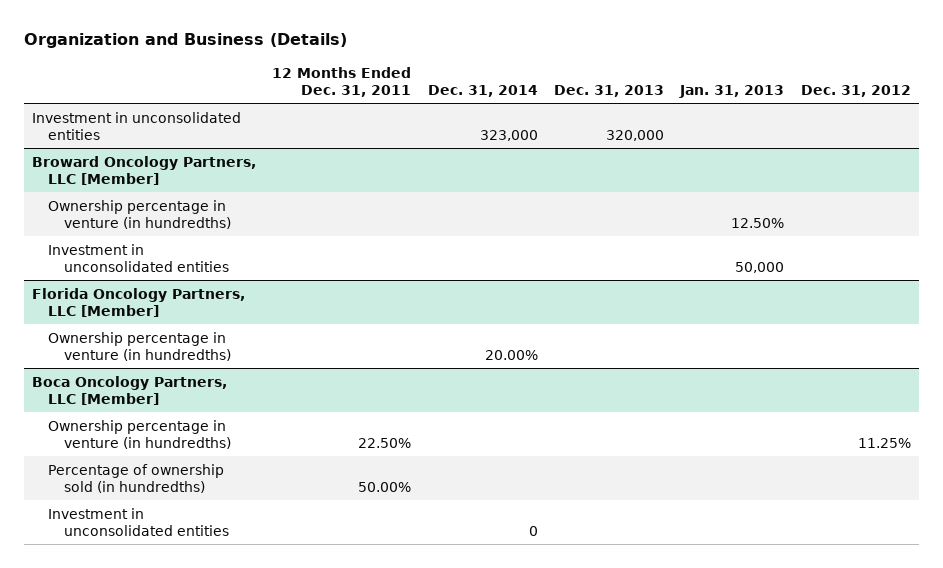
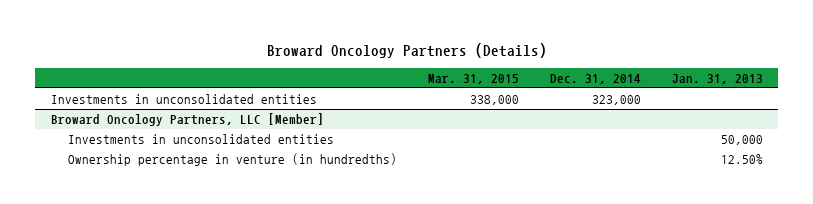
- Organization and Business (Details)
+ Broward Oncology Partners (Details)
- | 12 Months Ended Dec. 31, 2011 | Dec. 31, 2014 | Dec. 31, 2013 | Jan. 31, 2013 | Dec. 31, 2012
+ | Mar. 31, 2015 | Dec. 31, 2014 | Jan. 31, 2013
- Investment in unconsolidated entities | | 323,000 | 320,000 | |
+ Investments in unconsolidated entities | 338,000 | 323,000 |
@ Broward Oncology Partners, LLC [Member]
+ Investments in unconsolidated entities | | | 50,000
- Investment in unconsolidated entities | | | | 50,000 |
- Florida Oncology Partners, LLC [Member]
- Ownership percentage in venture (in hundredths) | | 20.00% | | |
- Boca Oncology Partners, LLC [Member]
- Ownership percentage in venture (in hundredths) | 22.50% | | | | 11.25%
- Percentage of ownership sold (in hundredths) | 50.00% | | | |
- Investment in unconsolidated entities | | 0 | | |

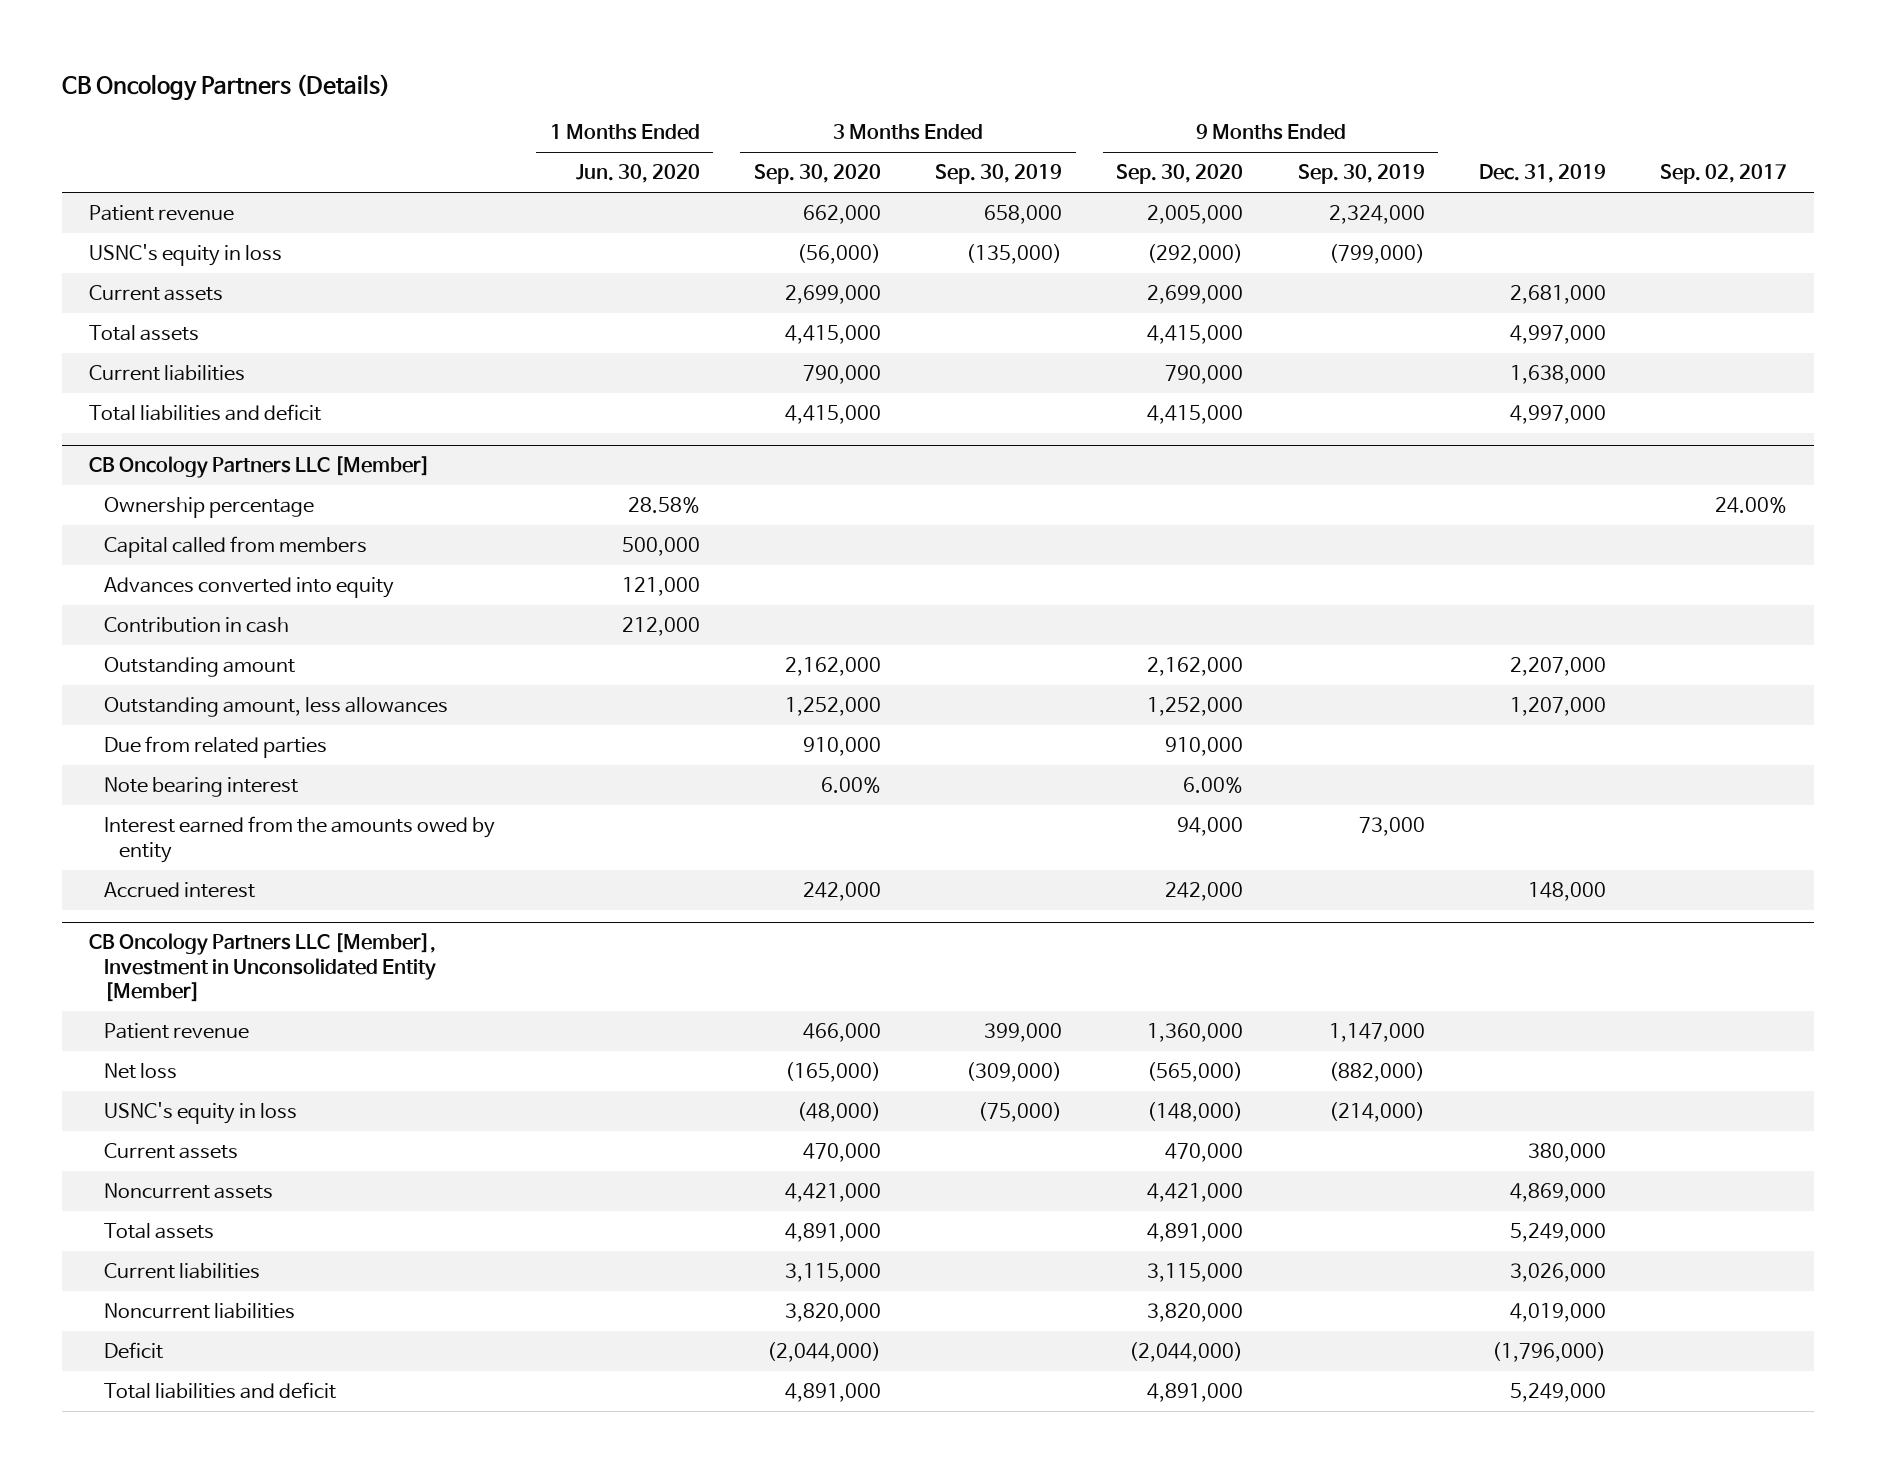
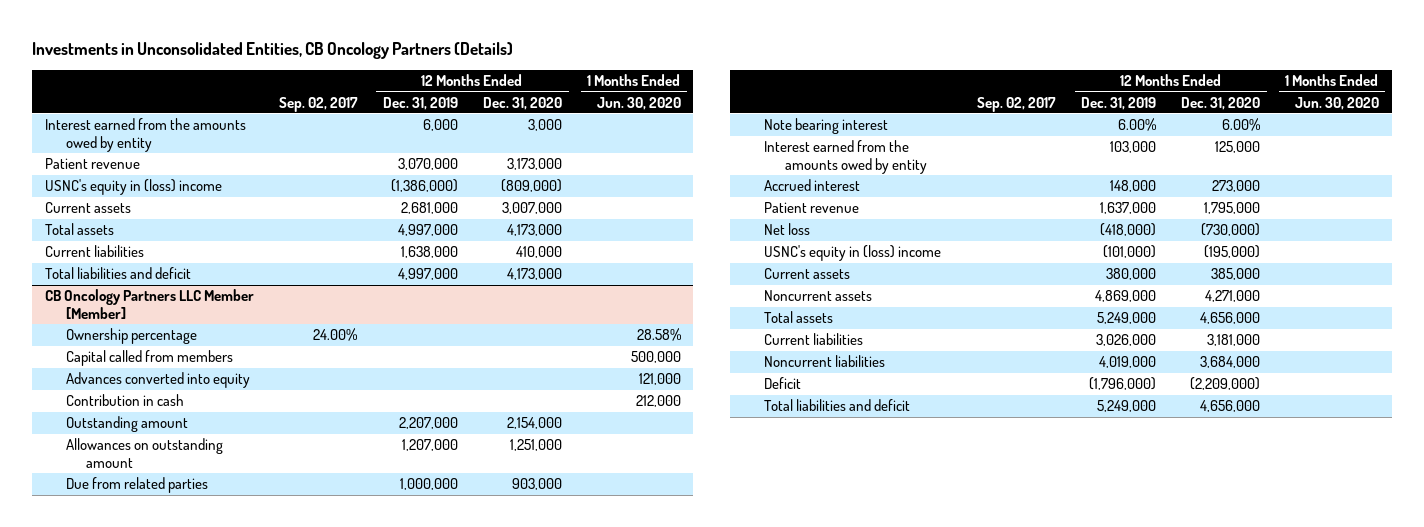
- CB Oncology Partners (Details)
+ Investments in Unconsolidated Entities, CB Oncology Partners (Details)
- | 1 Months Ended Jun. 30, 2020 | 3 Months Ended Sep. 30, 2020 | 3 Months Ended Sep. 30, 2019 | 9 Months Ended Sep. 30, 2020 | 9 Months Ended Sep. 30, 2019 | Dec. 31, 2019 | Sep. 02, 2017
+ | Sep. 02, 2017 | 12 Months Ended Dec. 31, 2019 | 12 Months Ended Dec. 31, 2020 | 1 Months Ended Jun. 30, 2020
+ Interest earned from the amounts owed by entity | | 6,000 | 3,000 |
- USNC's equity in loss | | (56,000) | (135,000) | (292,000) | (799,000) | |
+ USNC's equity in (loss) income | | (1,386,000) | (809,000) |
- CB Oncology Partners LLC [Member]
+ CB Oncology Partners LLC Member [Member]
- Outstanding amount, less allowances | | 1,252,000 | | 1,252,000 | | 1,207,000 |
+ Allowances on outstanding amount | | 1,207,000 | 1,251,000 |
- CB Oncology Partners LLC [Member], Investment in Unconsolidated Entity [Member]
- Patient revenue | | 466,000 | 399,000 | 1,360,000 | 1,147,000 | |
- Net loss | | (165,000) | (309,000) | (565,000) | (882,000) | |
- USNC's equity in loss | | (48,000) | (75,000) | (148,000) | (214,000) | |
- Current assets | | 470,000 | | 470,000 | | 380,000 |
- Noncurrent assets | | 4,421,000 | | 4,421,000 | | 4,869,000 |
- Total assets | | 4,891,000 | | 4,891,000 | | 5,249,000 |
- Current liabilities | | 3,115,000 | | 3,115,000 | | 3,026,000 |
- Noncurrent liabilities | | 3,820,000 | | 3,820,000 | | 4,019,000 |
- Deficit | | (2,044,000) | | (2,044,000) | | (1,796,000) |
- Total liabilities and deficit | | 4,891,000 | | 4,891,000 | | 5,249,000 |
+ Patient revenue | | 1,637,000 | 1,795,000 |
+ Net loss | | (418,000) | (730,000) |
+ USNC's equity in (loss) income | | (101,000) | (195,000) |
+ Current assets | | 380,000 | 385,000 |
+ Noncurrent assets | | 4,869,000 | 4,271,000 |
+ Total assets | | 5,249,000 | 4,656,000 |
+ Current liabilities | | 3,026,000 | 3,181,000 |
+ Noncurrent liabilities | | 4,019,000 | 3,684,000 |
+ Deficit | | (1,796,000) | (2,209,000) |
+ Total liabilities and deficit | | 5,249,000 | 4,656,000 |

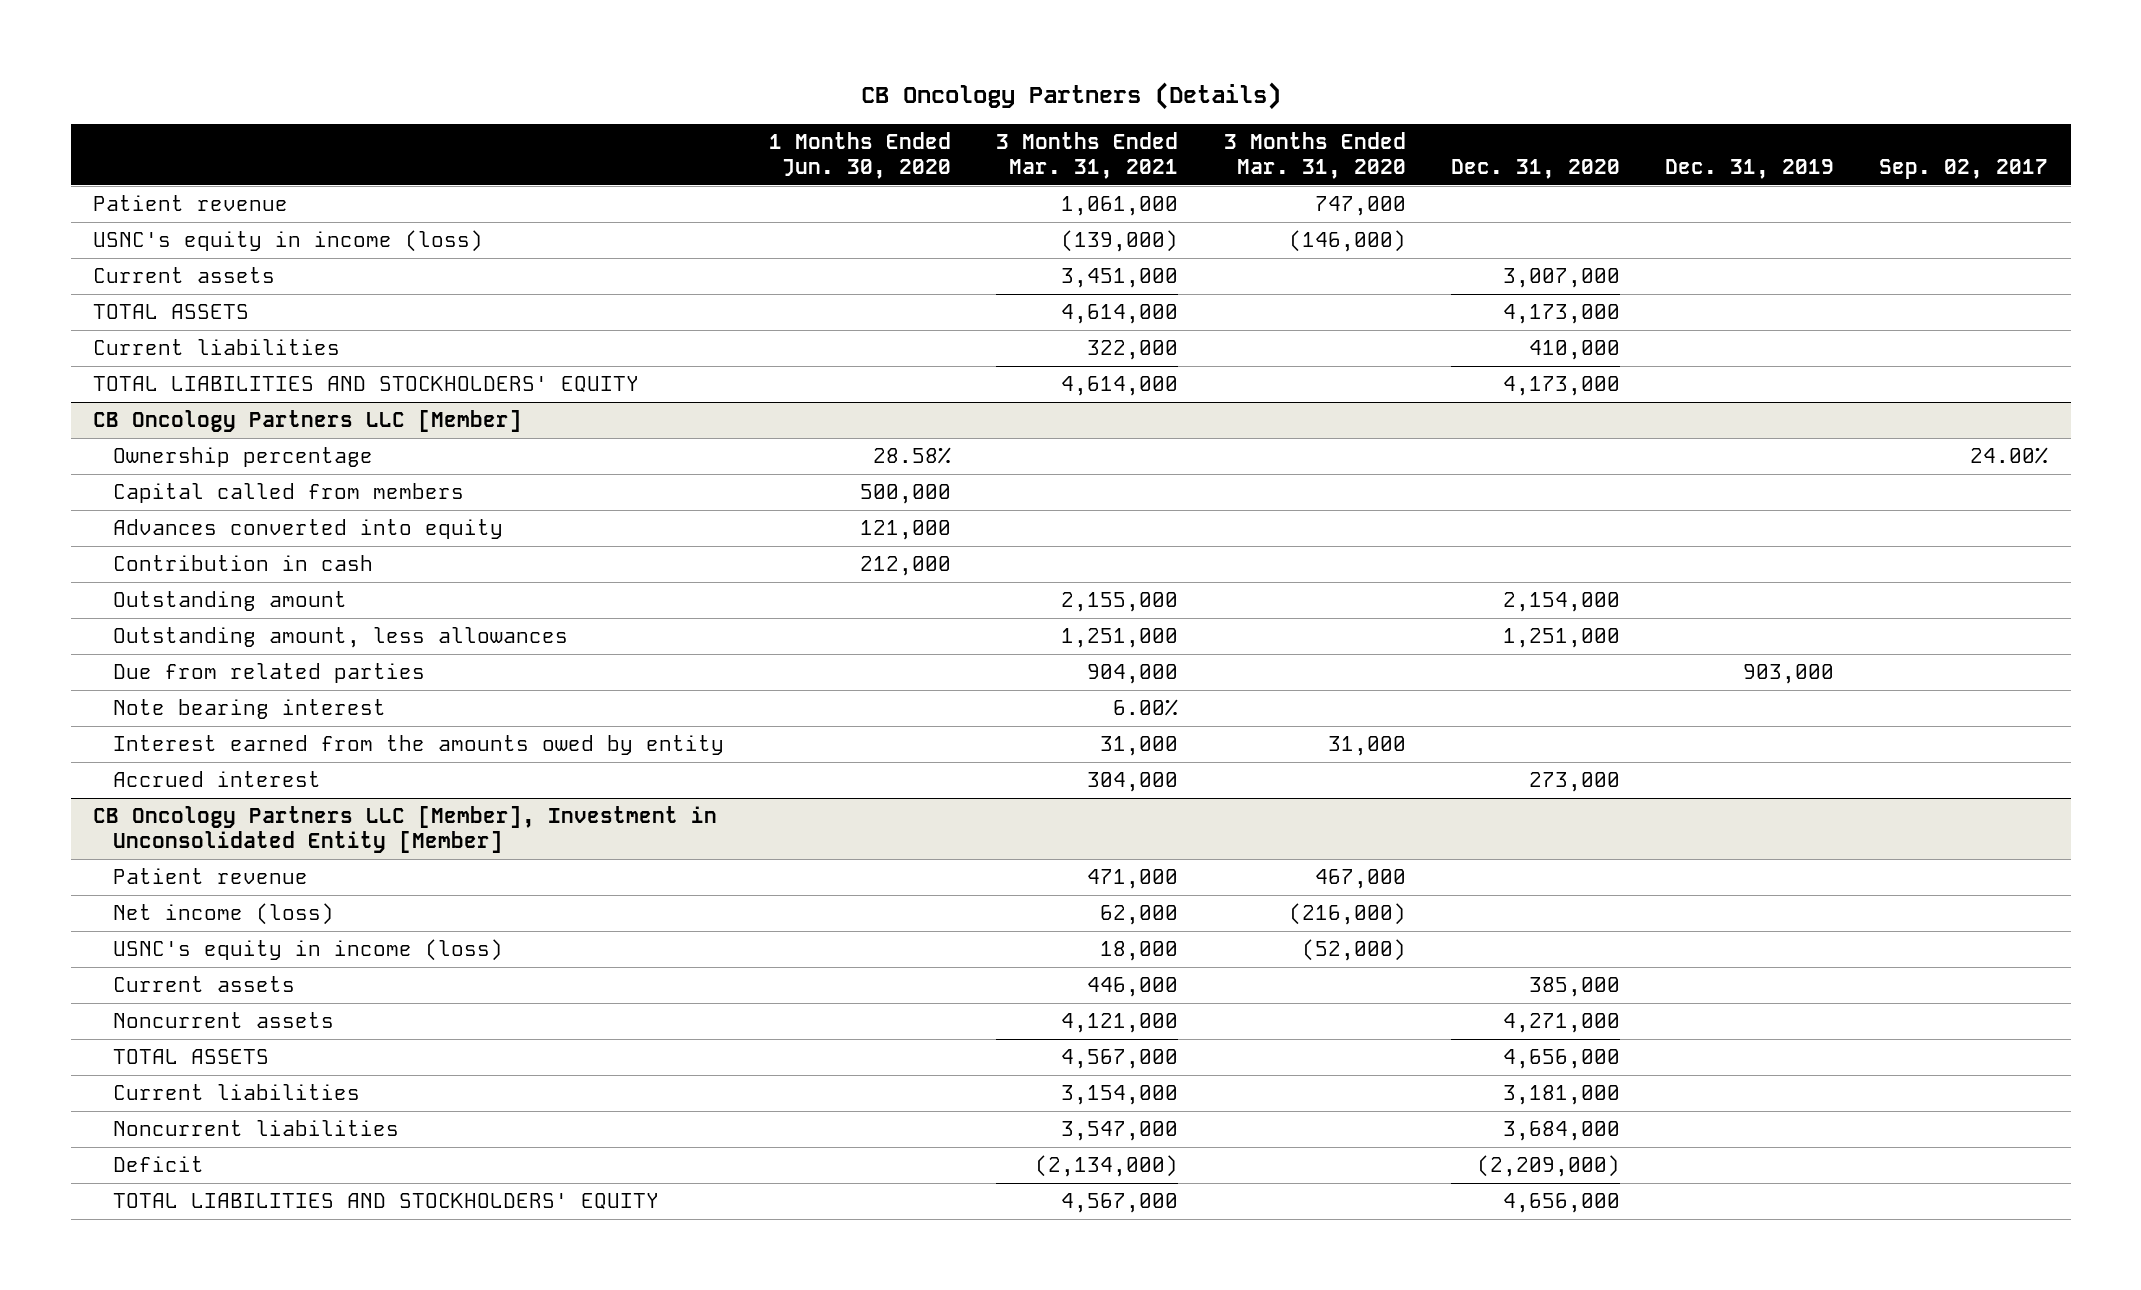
- Investments in Unconsolidated Entities, CB Oncology Partners (Details)
+ CB Oncology Partners (Details)
- | Sep. 02, 2017 | 12 Months Ended Dec. 31, 2019 | 12 Months Ended Dec. 31, 2020 | 1 Months Ended Jun. 30, 2020
+ | 1 Months Ended Jun. 30, 2020 | 3 Months Ended Mar. 31, 2021 | 3 Months Ended Mar. 31, 2020 | Dec. 31, 2020 | Dec. 31, 2019 | Sep. 02, 2017
- Interest earned from the amounts owed by entity | | 6,000 | 3,000 |
- USNC's equity in (loss) income | | (1,386,000) | (809,000) |
+ USNC's equity in income (loss) | | (139,000) | (146,000) | | |
- Total assets | | 4,997,000 | 4,173,000 |
+ TOTAL ASSETS | | 4,614,000 | | 4,173,000 | |
- Total liabilities and deficit | | 4,997,000 | 4,173,000 |
- CB Oncology Partners LLC Member [Member]
+ TOTAL LIABILITIES AND STOCKHOLDERS' EQUITY | | 4,614,000 | | 4,173,000 | |
+ CB Oncology Partners LLC [Member]
- Allowances on outstanding amount | | 1,207,000 | 1,251,000 |
+ Outstanding amount, less allowances | | 1,251,000 | | 1,251,000 | |
- Patient revenue | | 1,637,000 | 1,795,000 |
- Net loss | | (418,000) | (730,000) |
- USNC's equity in (loss) income | | (101,000) | (195,000) |
- Current assets | | 380,000 | 385,000 |
- Noncurrent assets | | 4,869,000 | 4,271,000 |
- Total assets | | 5,249,000 | 4,656,000 |
- Current liabilities | | 3,026,000 | 3,181,000 |
- Noncurrent liabilities | | 4,019,000 | 3,684,000 |
- Deficit | | (1,796,000) | (2,209,000) |
- Total liabilities and deficit | | 5,249,000 | 4,656,000 |
+ CB Oncology Partners LLC [Member], Investment in Unconsolidated Entity [Member]
+ Patient revenue | | 471,000 | 467,000 | | |
+ Net income (loss) | | 62,000 | (216,000) | | |
+ USNC's equity in income (loss) | | 18,000 | (52,000) | | |
+ Current assets | | 446,000 | | 385,000 | |
+ Noncurrent assets | | 4,121,000 | | 4,271,000 | |
+ TOTAL ASSETS | | 4,567,000 | | 4,656,000 | |
+ Current liabilities | | 3,154,000 | | 3,181,000 | |
+ Noncurrent liabilities | | 3,547,000 | | 3,684,000 | |
+ Deficit | | (2,134,000) | | (2,209,000) | |
+ TOTAL LIABILITIES AND STOCKHOLDERS' EQUITY | | 4,567,000 | | 4,656,000 | |

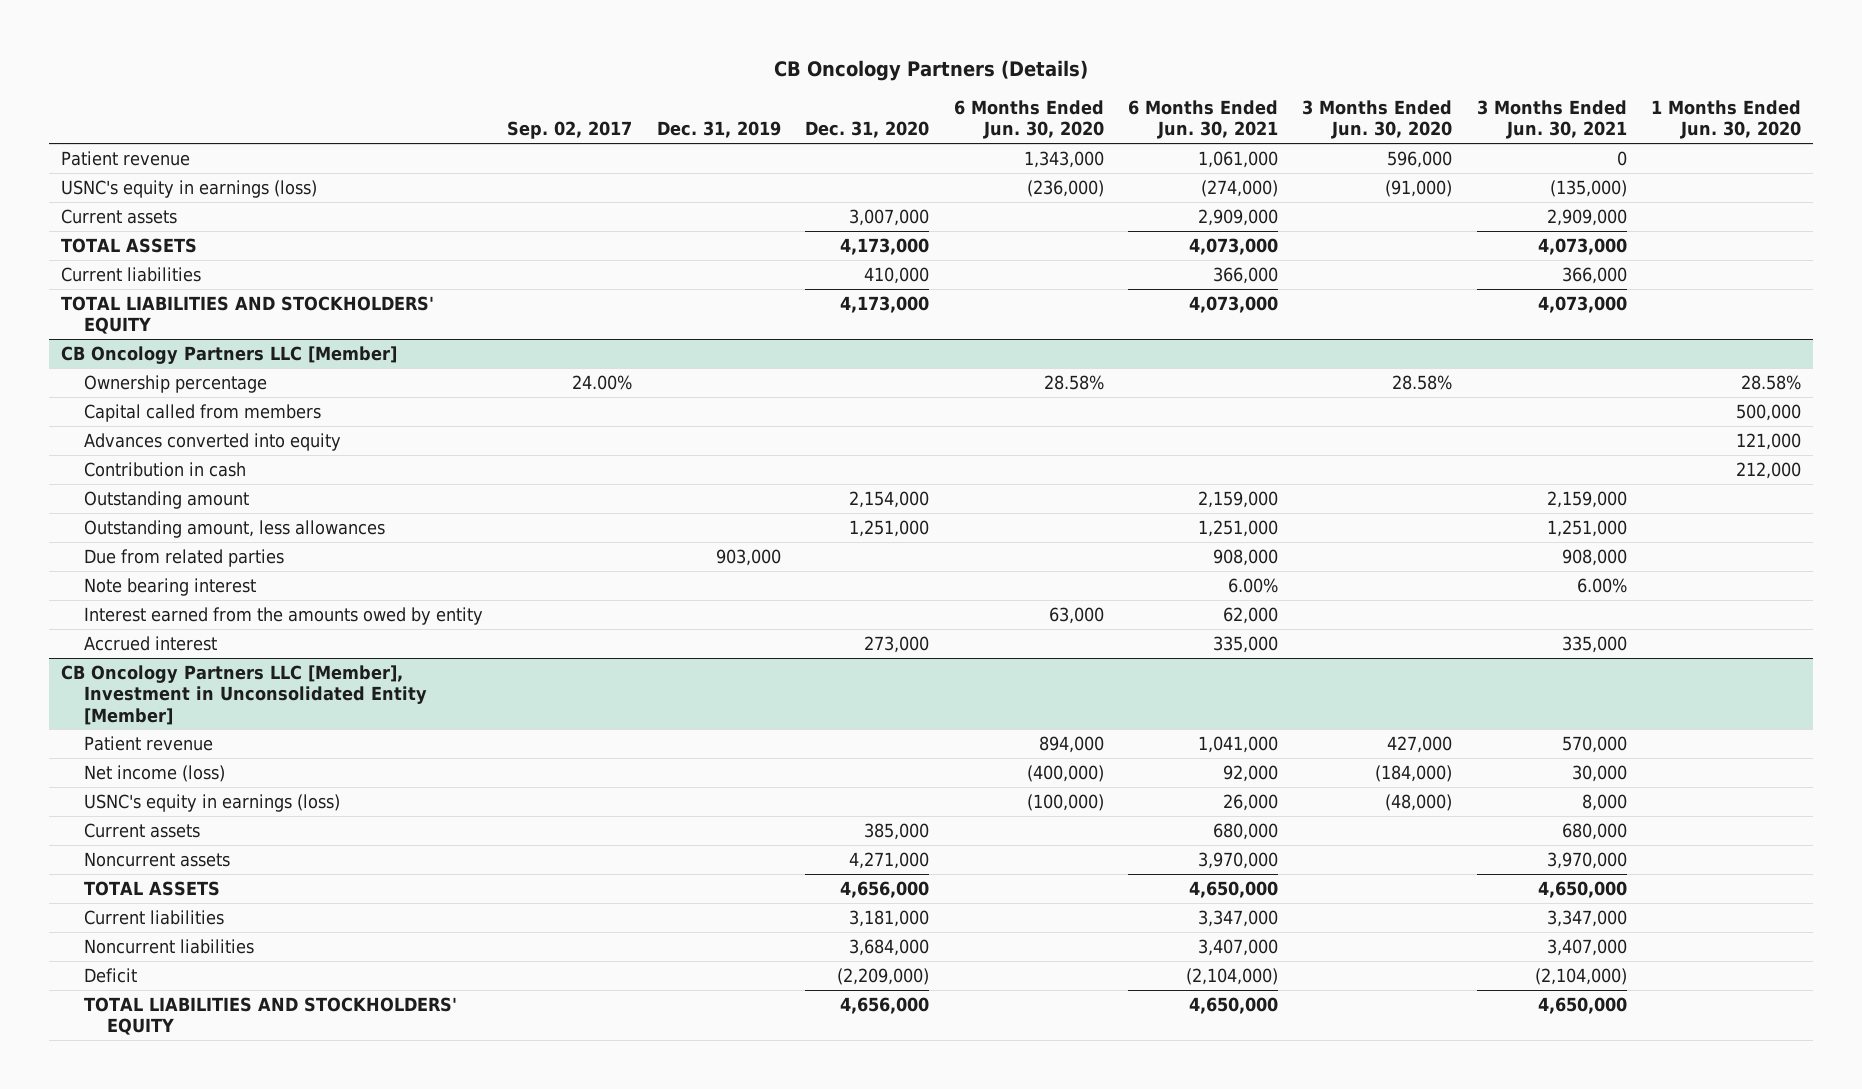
- | 1 Months Ended Jun. 30, 2020 | 3 Months Ended Mar. 31, 2021 | 3 Months Ended Mar. 31, 2020 | Dec. 31, 2020 | Dec. 31, 2019 | Sep. 02, 2017
+ | Sep. 02, 2017 | Dec. 31, 2019 | Dec. 31, 2020 | 6 Months Ended Jun. 30, 2020 | 6 Months Ended Jun. 30, 2021 | 3 Months Ended Jun. 30, 2020 | 3 Months Ended Jun. 30, 2021 | 1 Months Ended Jun. 30, 2020
- USNC's equity in income (loss) | | (139,000) | (146,000) | | |
+ USNC's equity in earnings (loss) | | | | (236,000) | (274,000) | (91,000) | (135,000) |
@ CB Oncology Partners LLC [Member], Investment in Unconsolidated Entity [Member]
- USNC's equity in income (loss) | | 18,000 | (52,000) | | |
+ USNC's equity in earnings (loss) | | | | (100,000) | 26,000 | (48,000) | 8,000 |

